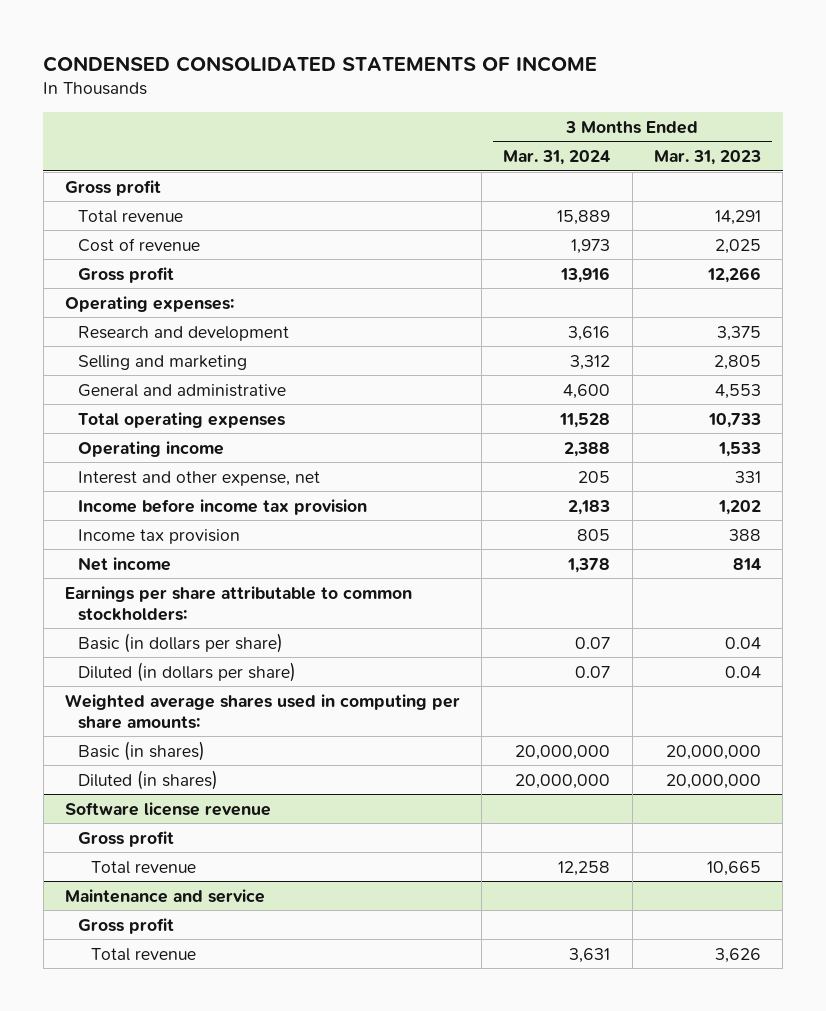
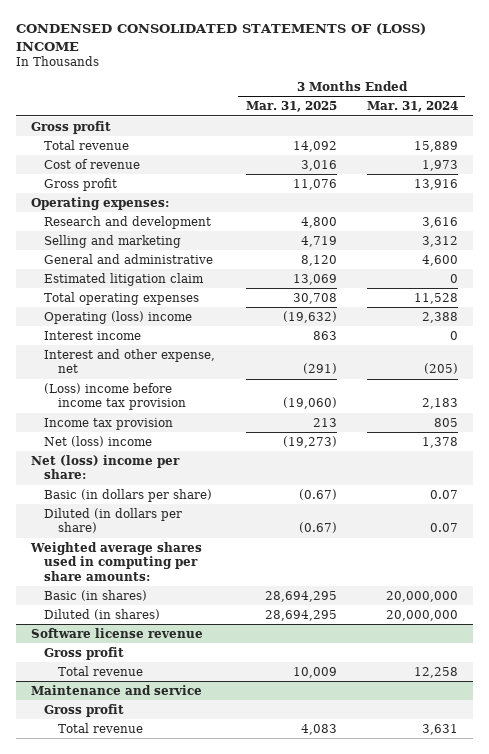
- CONDENSED CONSOLIDATED STATEMENTS OF INCOME
+ CONDENSED CONSOLIDATED STATEMENTS OF (LOSS) INCOME
- | 3 Months Ended Mar. 31, 2024 | 3 Months Ended Mar. 31, 2023
+ | 3 Months Ended Mar. 31, 2025 | 3 Months Ended Mar. 31, 2024
+ Estimated litigation claim | 13,069 | 0
- Operating income | 2,388 | 1,533
- Interest and other expense, net | 205 | 331
- Income before income tax provision | 2,183 | 1,202
+ Operating (loss) income | (19,632) | 2,388
+ Interest income | 863 | 0
+ Interest and other expense, net | (291) | (205)
+ (Loss) income before income tax provision | (19,060) | 2,183
- Net income | 1,378 | 814
- Earnings per share attributable to common stockholders:
+ Net (loss) income | (19,273) | 1,378
+ Net (loss) income per share:

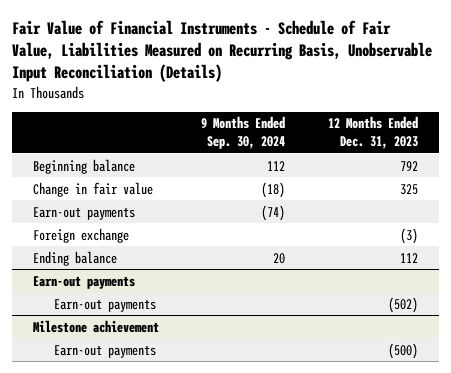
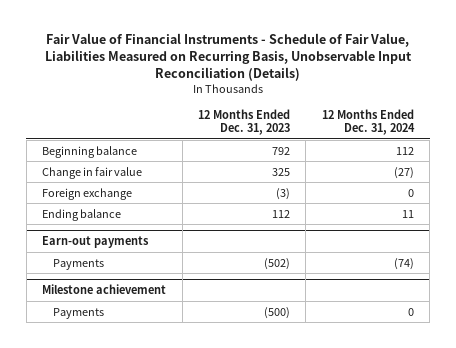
- | 9 Months Ended Sep. 30, 2024 | 12 Months Ended Dec. 31, 2023
+ | 12 Months Ended Dec. 31, 2023 | 12 Months Ended Dec. 31, 2024
- Earn-out payments | (74) |
@ Earn-out payments
- Earn-out payments | | (502)
+ Payments | (502) | (74)
@ Milestone achievement
- Earn-out payments | | (500)
+ Payments | (500) | 0

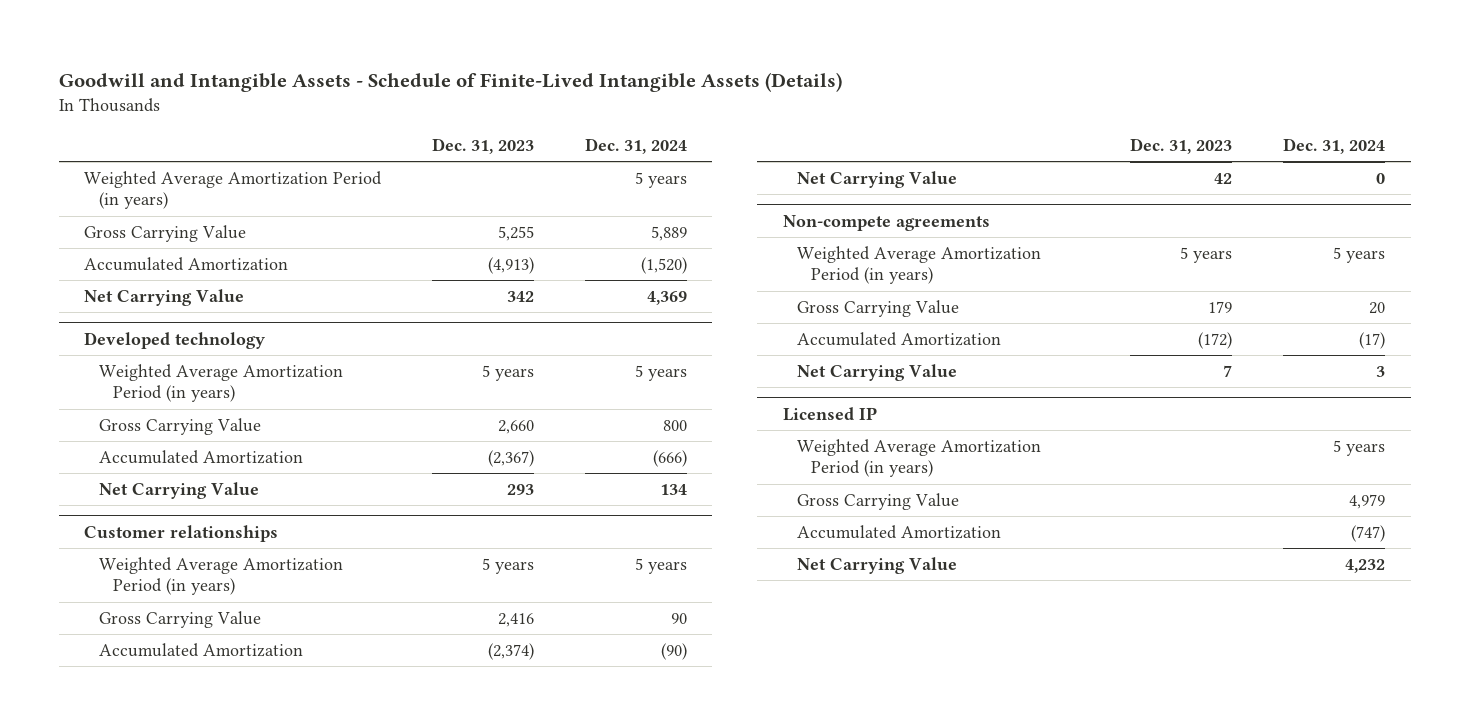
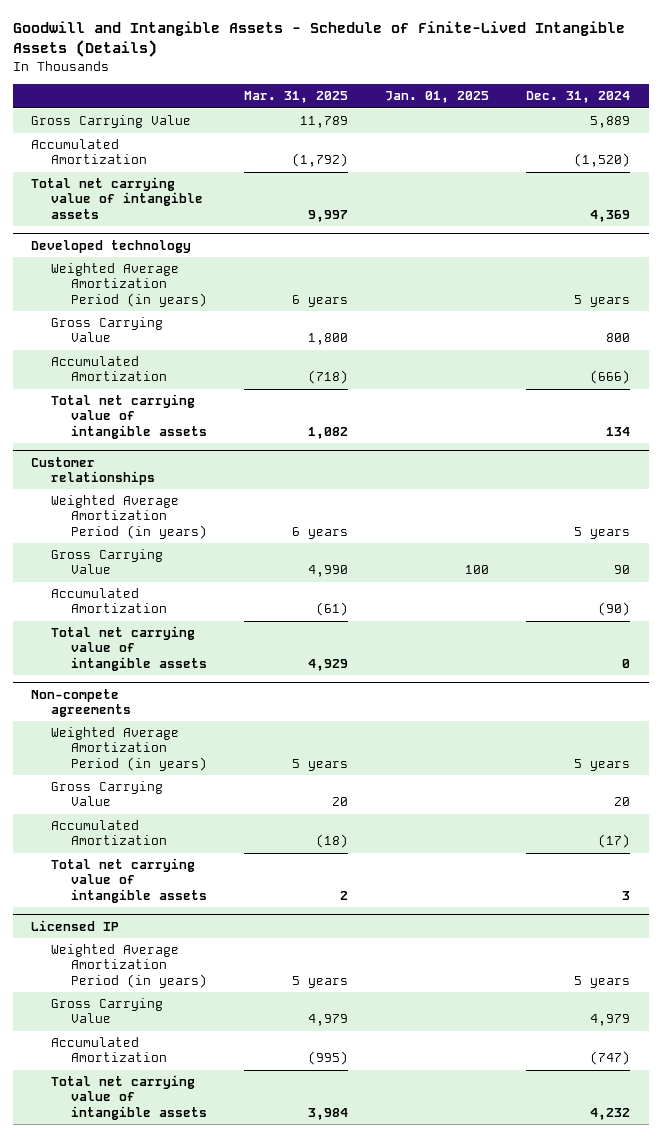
- | Dec. 31, 2023 | Dec. 31, 2024
+ | Mar. 31, 2025 | Jan. 01, 2025 | Dec. 31, 2024
- Weighted Average Amortization Period (in years) | | 5 years
- Net Carrying Value | 342 | 4,369
+ Total net carrying value of intangible assets | 9,997 | | 4,369
@ Developed technology
- Net Carrying Value | 293 | 134
+ Total net carrying value of intangible assets | 1,082 | | 134
@ Customer relationships
- Net Carrying Value | 42 | 0
+ Total net carrying value of intangible assets | 4,929 | | 0
@ Non-compete agreements
- Net Carrying Value | 7 | 3
+ Total net carrying value of intangible assets | 2 | | 3
@ Licensed IP
- Net Carrying Value | | 4,232
+ Total net carrying value of intangible assets | 3,984 | | 4,232

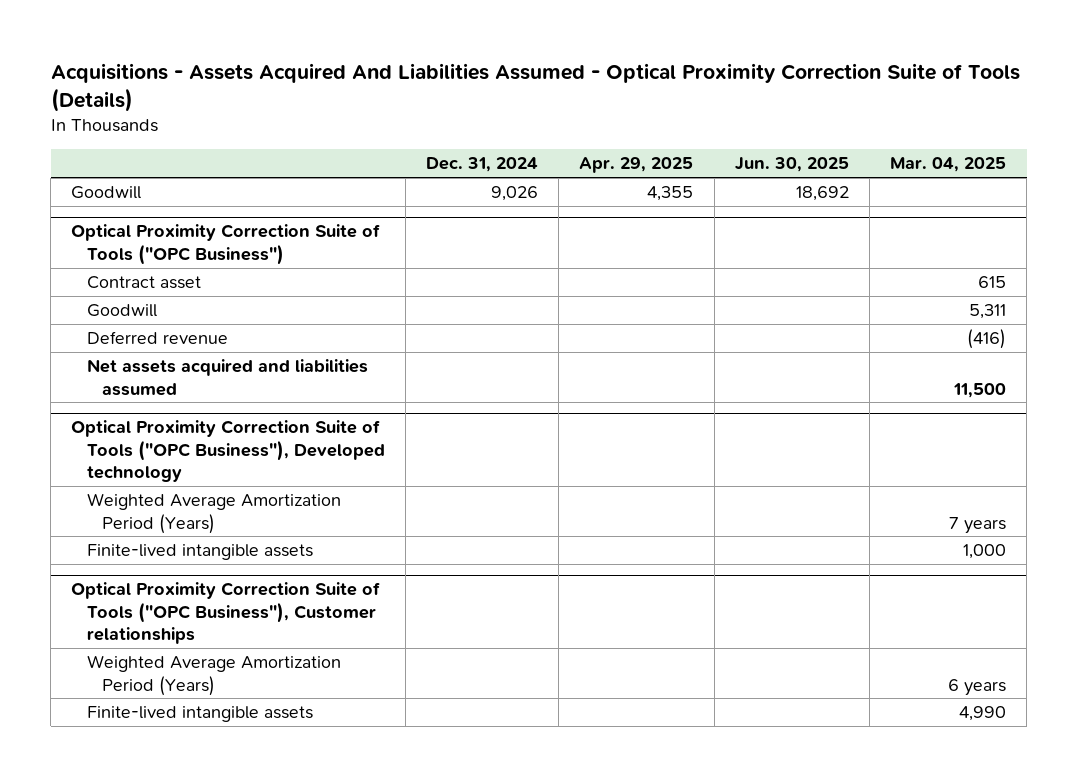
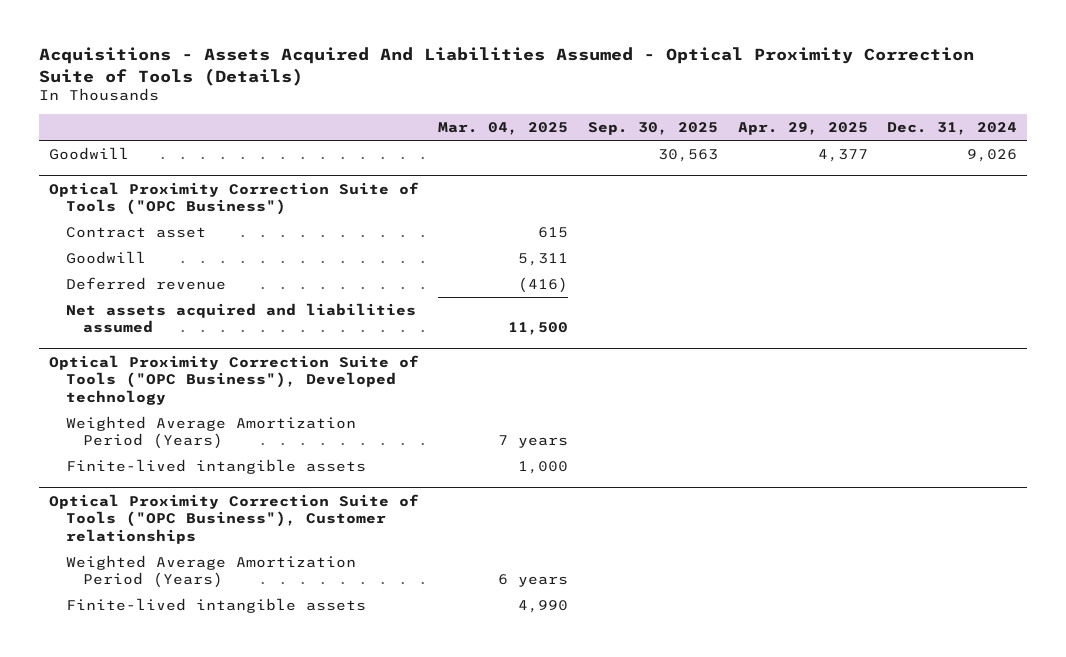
- | Dec. 31, 2024 | Apr. 29, 2025 | Jun. 30, 2025 | Mar. 04, 2025
+ | Mar. 04, 2025 | Sep. 30, 2025 | Apr. 29, 2025 | Dec. 31, 2024
- Goodwill | 9,026 | 4,355 | 18,692 |
+ Goodwill | | 30,563 | 4,377 | 9,026

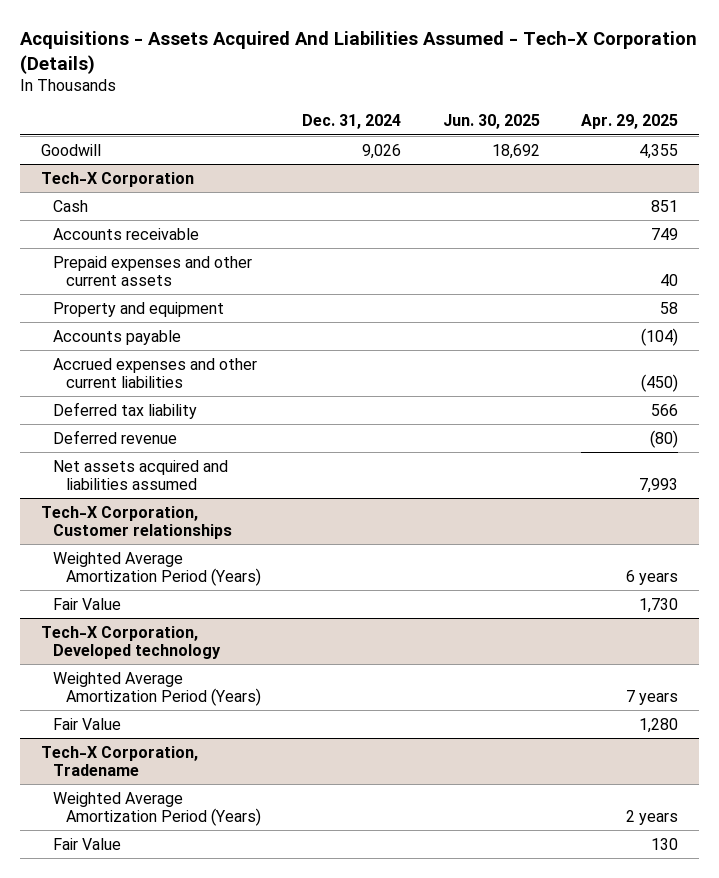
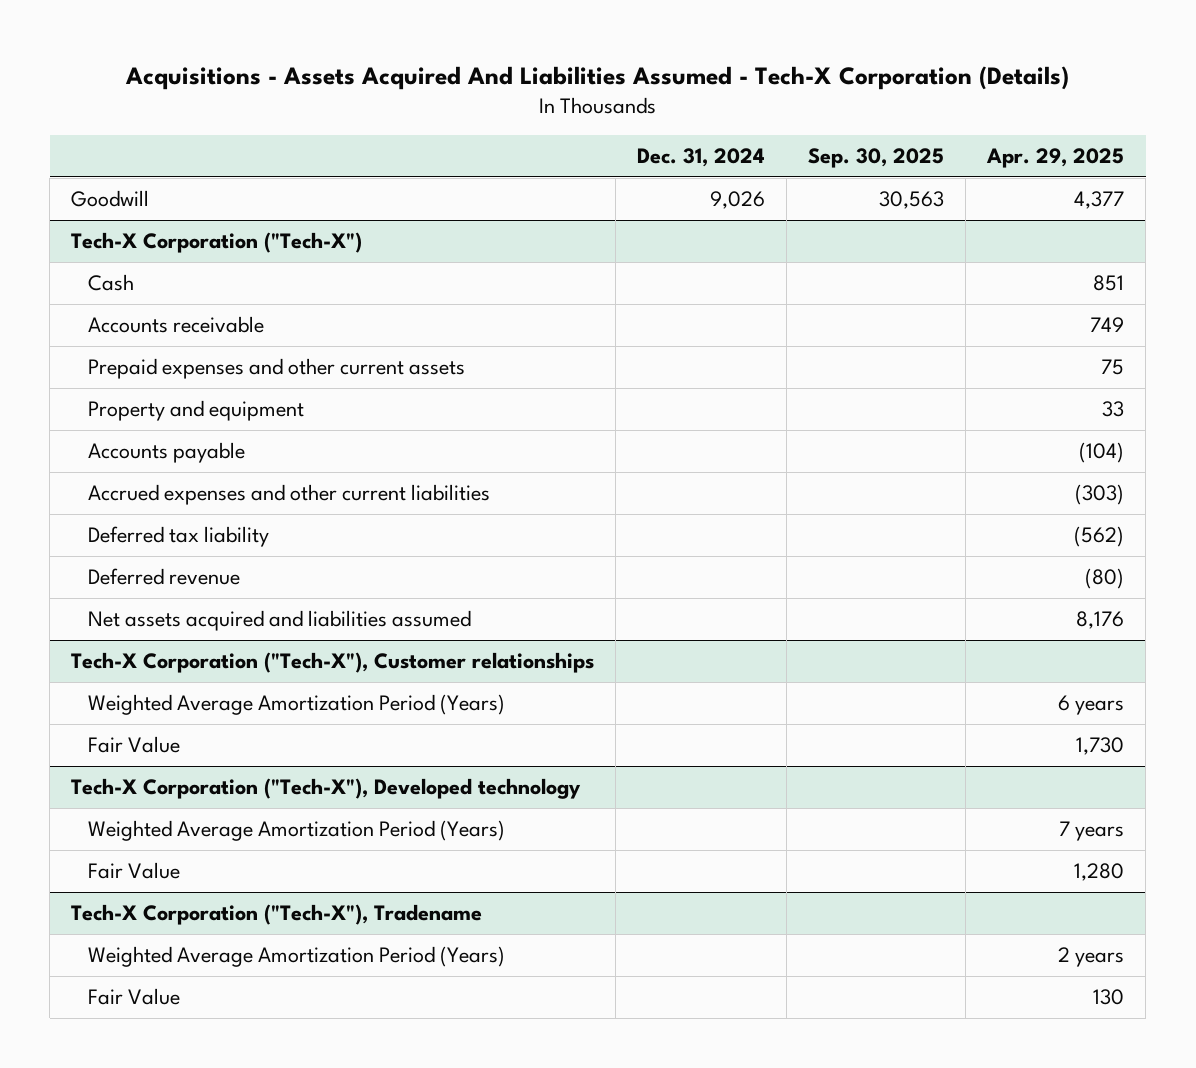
- | Dec. 31, 2024 | Jun. 30, 2025 | Apr. 29, 2025
+ | Dec. 31, 2024 | Sep. 30, 2025 | Apr. 29, 2025
- Goodwill | 9,026 | 18,692 | 4,355
- Tech-X Corporation
+ Goodwill | 9,026 | 30,563 | 4,377
+ Tech-X Corporation ("Tech-X")
- Prepaid expenses and other current assets | | | 40
- Property and equipment | | | 58
+ Prepaid expenses and other current assets | | | 75
+ Property and equipment | | | 33
- Accrued expenses and other current liabilities | | | (450)
- Deferred tax liability | | | 566
+ Accrued expenses and other current liabilities | | | (303)
+ Deferred tax liability | | | (562)
- Net assets acquired and liabilities assumed | | | 7,993
- Tech-X Corporation, Customer relationships
+ Net assets acquired and liabilities assumed | | | 8,176
+ Tech-X Corporation ("Tech-X"), Customer relationships
- Tech-X Corporation, Developed technology
+ Tech-X Corporation ("Tech-X"), Developed technology
- Tech-X Corporation, Tradename
+ Tech-X Corporation ("Tech-X"), Tradename

